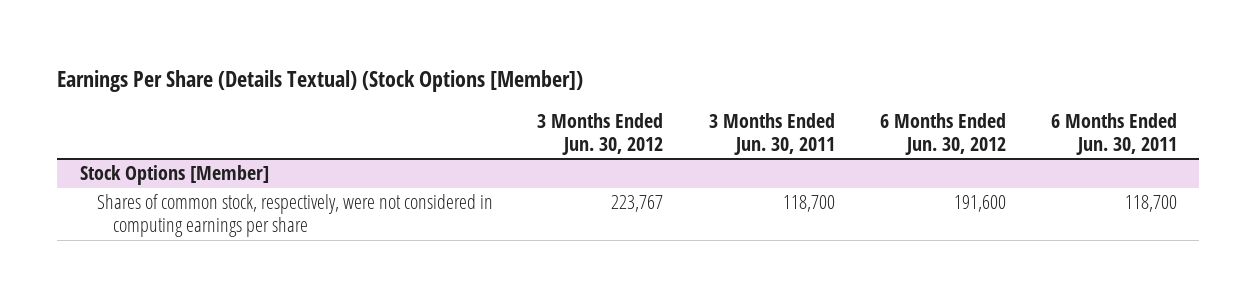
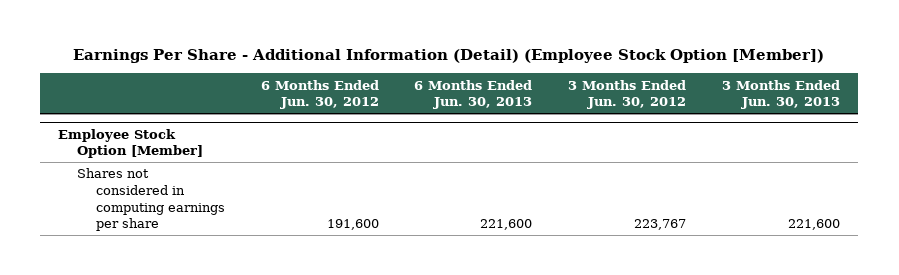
- Earnings Per Share (Details Textual) (Stock Options [Member])
+ Earnings Per Share - Additional Information (Detail) (Employee Stock Option [Member])
- | 3 Months Ended Jun. 30, 2012 | 3 Months Ended Jun. 30, 2011 | 6 Months Ended Jun. 30, 2012 | 6 Months Ended Jun. 30, 2011
+ | 6 Months Ended Jun. 30, 2012 | 6 Months Ended Jun. 30, 2013 | 3 Months Ended Jun. 30, 2012 | 3 Months Ended Jun. 30, 2013
- Stock Options [Member]
- Shares of common stock, respectively, were not considered in computing earnings per share | 223,767 | 118,700 | 191,600 | 118,700
+ Employee Stock Option [Member]
+ Shares not considered in computing earnings per share | 191,600 | 221,600 | 223,767 | 221,600

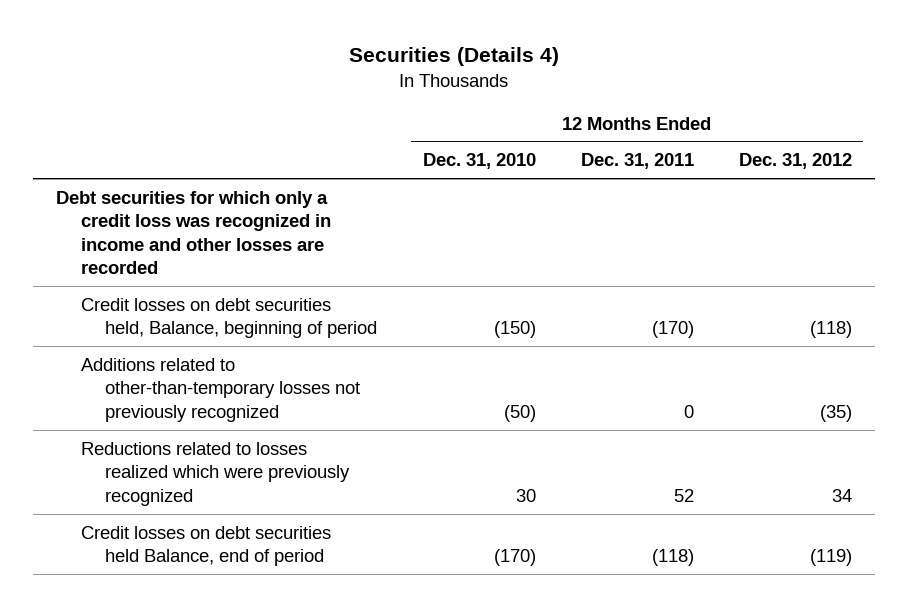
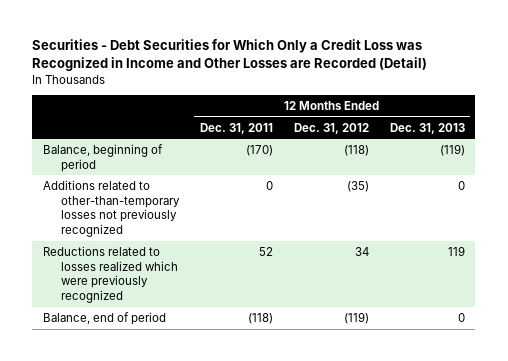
- Securities (Details 4)
+ Securities - Debt Securities for Which Only a Credit Loss was Recognized in Income and Other Losses are Recorded (Detail)
- | 12 Months Ended Dec. 31, 2010 | 12 Months Ended Dec. 31, 2011 | 12 Months Ended Dec. 31, 2012
+ | 12 Months Ended Dec. 31, 2011 | 12 Months Ended Dec. 31, 2012 | 12 Months Ended Dec. 31, 2013
- Debt securities for which only a credit loss was recognized in income and other losses are recorded
- Credit losses on debt securities held, Balance, beginning of period | (150) | (170) | (118)
+ Balance, beginning of period | (170) | (118) | (119)
- Credit losses on debt securities held Balance, end of period | (170) | (118) | (119)
+ Balance, end of period | (118) | (119) | 0

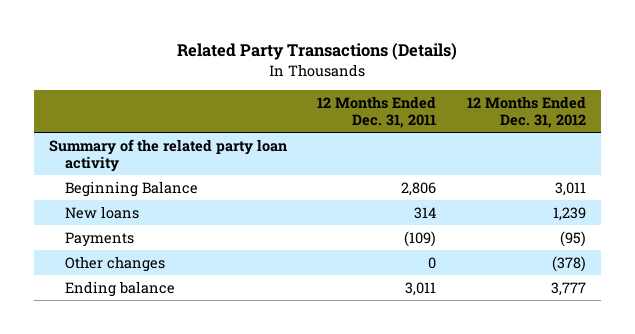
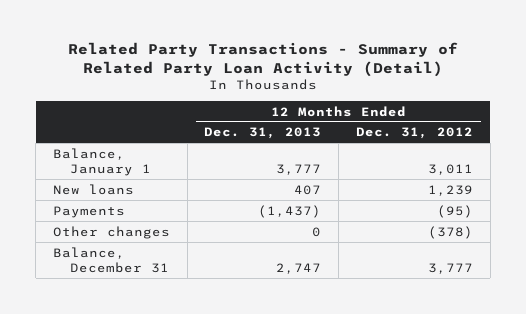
- Related Party Transactions (Details)
+ Related Party Transactions - Summary of Related Party Loan Activity (Detail)
- | 12 Months Ended Dec. 31, 2011 | 12 Months Ended Dec. 31, 2012
+ | 12 Months Ended Dec. 31, 2013 | 12 Months Ended Dec. 31, 2012
- Summary of the related party loan activity
- Beginning Balance | 2,806 | 3,011
+ Balance, January 1 | 3,777 | 3,011
- Ending balance | 3,011 | 3,777
+ Balance, December 31 | 2,747 | 3,777

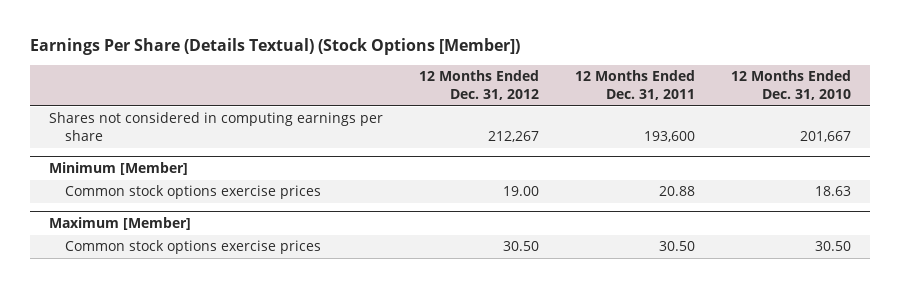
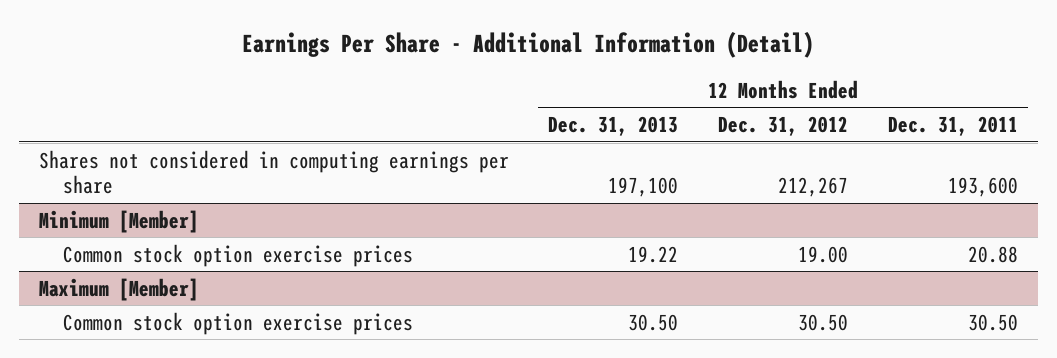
- Earnings Per Share (Details Textual) (Stock Options [Member])
+ Earnings Per Share - Additional Information (Detail)
- | 12 Months Ended Dec. 31, 2012 | 12 Months Ended Dec. 31, 2011 | 12 Months Ended Dec. 31, 2010
+ | 12 Months Ended Dec. 31, 2013 | 12 Months Ended Dec. 31, 2012 | 12 Months Ended Dec. 31, 2011
@ Minimum [Member]
- Common stock options exercise prices | 19.00 | 20.88 | 18.63
+ Common stock option exercise prices | 19.22 | 19.00 | 20.88
@ Maximum [Member]
- Common stock options exercise prices | 30.50 | 30.50 | 30.50
+ Common stock option exercise prices | 30.50 | 30.50 | 30.50

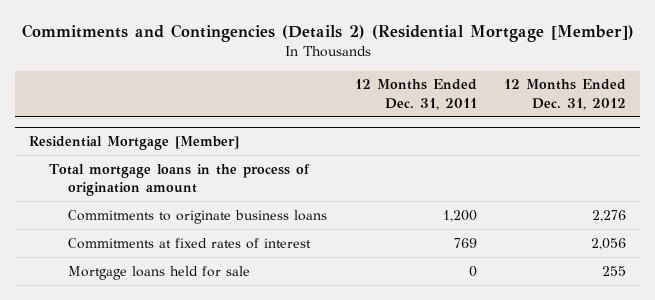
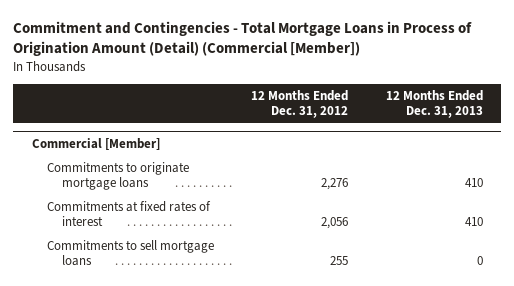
- Commitments and Contingencies (Details 2) (Residential Mortgage [Member])
+ Commitment and Contingencies - Total Mortgage Loans in Process of Origination Amount (Detail) (Commercial [Member])
- | 12 Months Ended Dec. 31, 2011 | 12 Months Ended Dec. 31, 2012
+ | 12 Months Ended Dec. 31, 2012 | 12 Months Ended Dec. 31, 2013
- Residential Mortgage [Member]
- Total mortgage loans in the process of origination amount
- Commitments to originate business loans | 1,200 | 2,276
+ Commercial [Member]
+ Commitments to originate mortgage loans | 2,276 | 410
- Mortgage loans held for sale | 0 | 255
+ Commitments to sell mortgage loans | 255 | 0

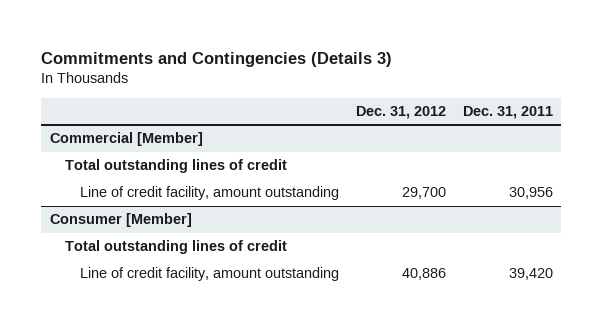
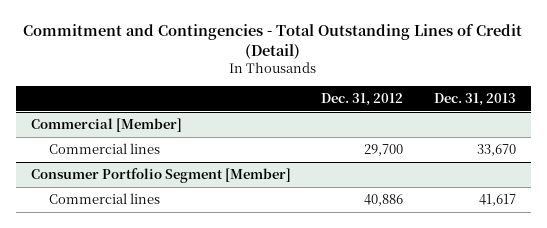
- Commitments and Contingencies (Details 3)
+ Commitment and Contingencies - Total Outstanding Lines of Credit (Detail)
- | Dec. 31, 2012 | Dec. 31, 2011
+ | Dec. 31, 2012 | Dec. 31, 2013
@ Commercial [Member]
- Total outstanding lines of credit
- Line of credit facility, amount outstanding | 29,700 | 30,956
- Consumer [Member]
- Total outstanding lines of credit
- Line of credit facility, amount outstanding | 40,886 | 39,420
@ Commercial [Member]
+ Commercial lines | 29,700 | 33,670
+ Consumer Portfolio Segment [Member]
+ Commercial lines | 40,886 | 41,617

